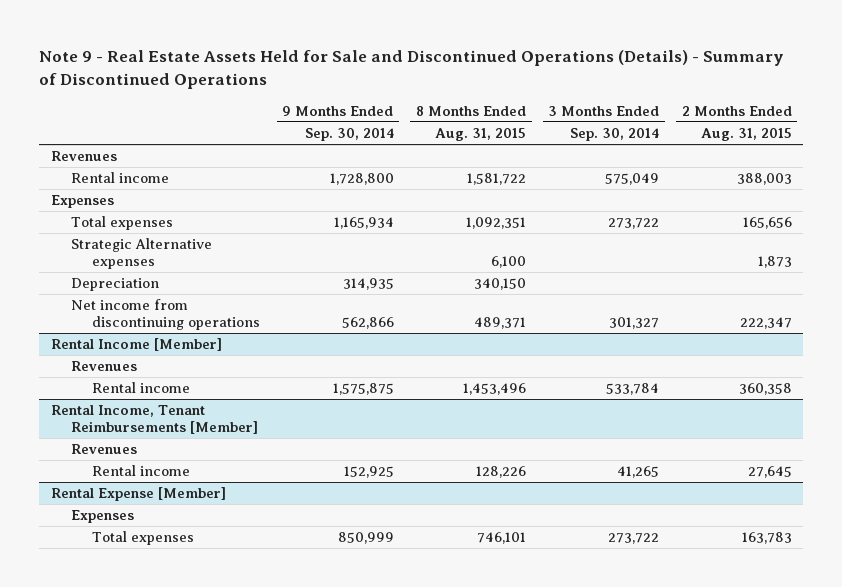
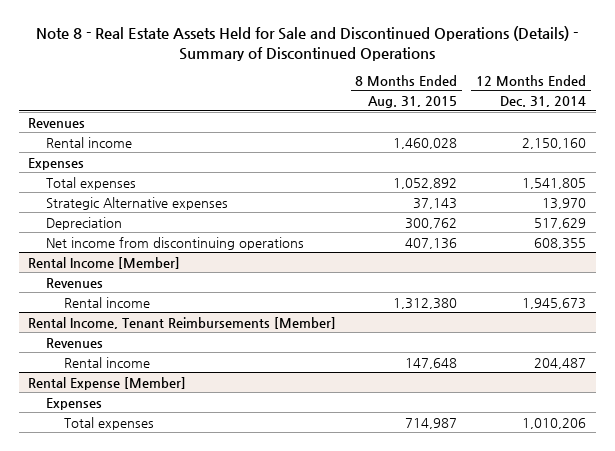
- Note 9 - Real Estate Assets Held for Sale and Discontinued Operations (Details) - Summary of Discontinued Operations
+ Note 8 - Real Estate Assets Held for Sale and Discontinued Operations (Details) - Summary of Discontinued Operations
- | 9 Months Ended Sep. 30, 2014 | 8 Months Ended Aug. 31, 2015 | 3 Months Ended Sep. 30, 2014 | 2 Months Ended Aug. 31, 2015
+ | 8 Months Ended Aug. 31, 2015 | 12 Months Ended Dec. 31, 2014
- Rental income | 1,728,800 | 1,581,722 | 575,049 | 388,003
+ Rental income | 1,460,028 | 2,150,160
- Total expenses | 1,165,934 | 1,092,351 | 273,722 | 165,656
- Strategic Alternative expenses | | 6,100 | | 1,873
- Depreciation | 314,935 | 340,150 | |
- Net income from discontinuing operations | 562,866 | 489,371 | 301,327 | 222,347
+ Total expenses | 1,052,892 | 1,541,805
+ Strategic Alternative expenses | 37,143 | 13,970
+ Depreciation | 300,762 | 517,629
+ Net income from discontinuing operations | 407,136 | 608,355
@ Rental Income [Member]
- Rental income | 1,575,875 | 1,453,496 | 533,784 | 360,358
+ Rental income | 1,312,380 | 1,945,673
@ Rental Income, Tenant Reimbursements [Member]
- Rental income | 152,925 | 128,226 | 41,265 | 27,645
+ Rental income | 147,648 | 204,487
@ Rental Expense [Member]
- Total expenses | 850,999 | 746,101 | 273,722 | 163,783
+ Total expenses | 714,987 | 1,010,206

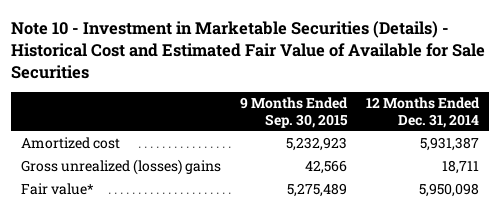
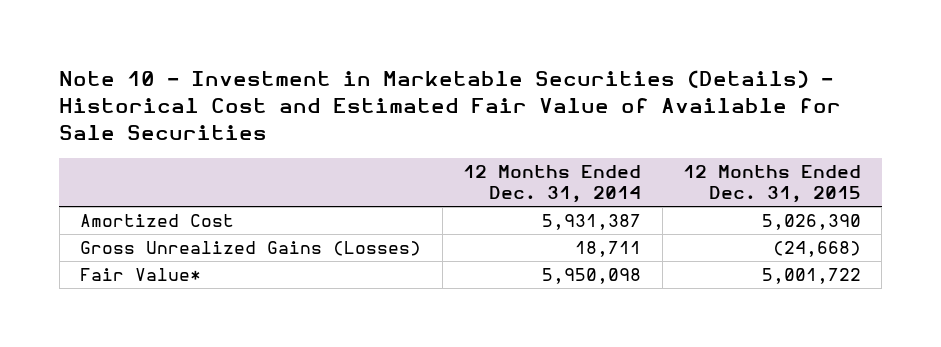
- | 9 Months Ended Sep. 30, 2015 | 12 Months Ended Dec. 31, 2014
+ | 12 Months Ended Dec. 31, 2014 | 12 Months Ended Dec. 31, 2015
- Amortized cost | 5,232,923 | 5,931,387
- Gross unrealized (losses) gains | 42,566 | 18,711
- Fair value* | 5,275,489 | 5,950,098
+ Amortized Cost | 5,931,387 | 5,026,390
+ Gross Unrealized Gains (Losses) | 18,711 | (24,668)
+ Fair Value* | 5,950,098 | 5,001,722

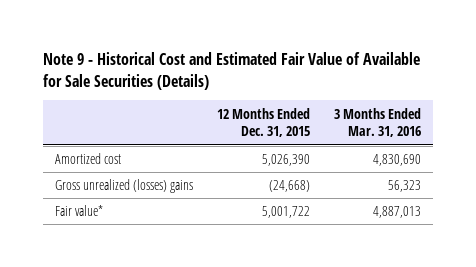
- Note 10 - Investment in Marketable Securities (Details) - Historical Cost and Estimated Fair Value of Available for Sale Securities
+ Note 9 - Historical Cost and Estimated Fair Value of Available for Sale Securities (Details)
- | 12 Months Ended Dec. 31, 2014 | 12 Months Ended Dec. 31, 2015
+ | 12 Months Ended Dec. 31, 2015 | 3 Months Ended Mar. 31, 2016
- Amortized Cost | 5,931,387 | 5,026,390
- Gross Unrealized Gains (Losses) | 18,711 | (24,668)
- Fair Value* | 5,950,098 | 5,001,722
+ Amortized cost | 5,026,390 | 4,830,690
+ Gross unrealized (losses) gains | (24,668) | 56,323
+ Fair value* | 5,001,722 | 4,887,013

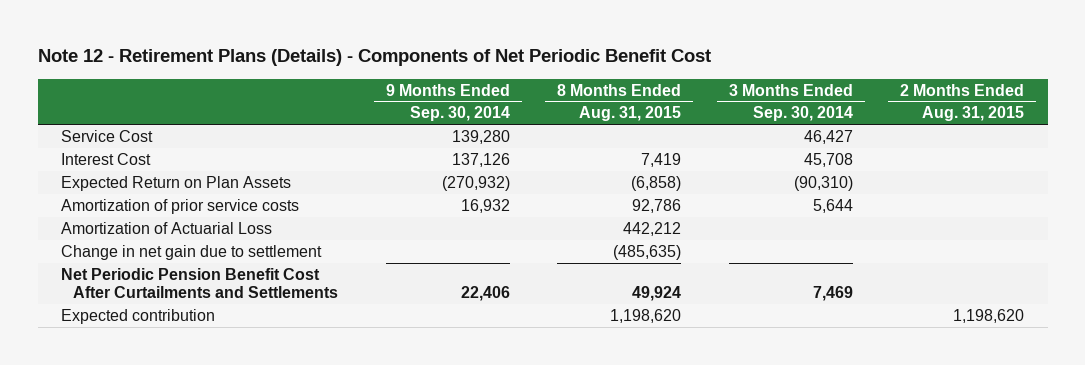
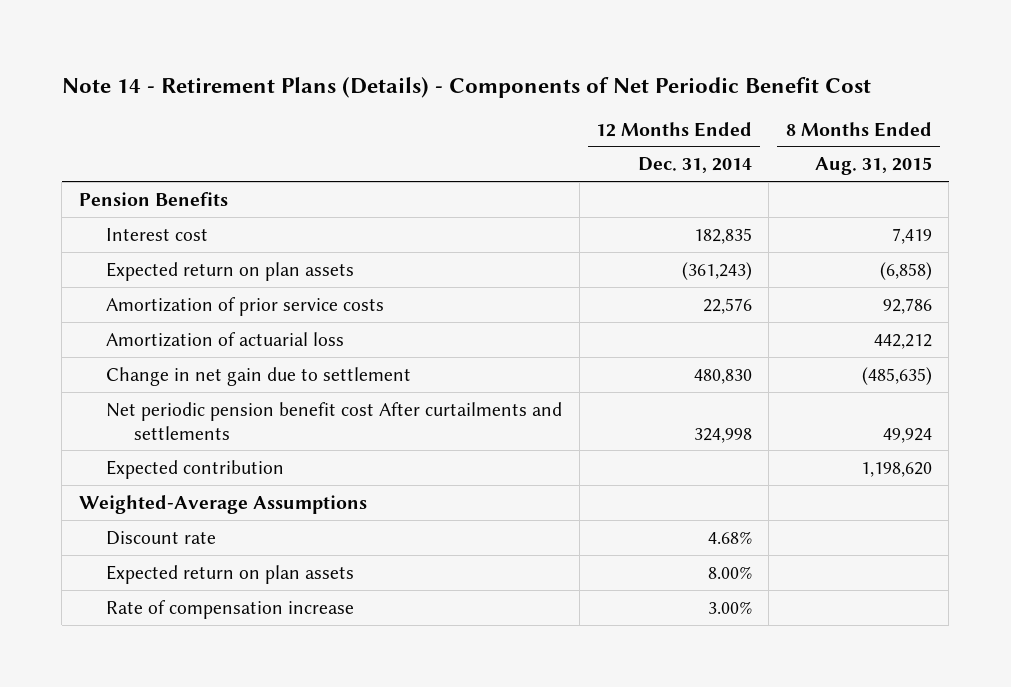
- Note 12 - Retirement Plans (Details) - Components of Net Periodic Benefit Cost
+ Note 14 - Retirement Plans (Details) - Components of Net Periodic Benefit Cost
- | 9 Months Ended Sep. 30, 2014 | 8 Months Ended Aug. 31, 2015 | 3 Months Ended Sep. 30, 2014 | 2 Months Ended Aug. 31, 2015
+ | 12 Months Ended Dec. 31, 2014 | 8 Months Ended Aug. 31, 2015
- Service Cost | 139,280 | | 46,427 |
- Interest Cost | 137,126 | 7,419 | 45,708 |
- Expected Return on Plan Assets | (270,932) | (6,858) | (90,310) |
+ Pension Benefits
+ Interest cost | 182,835 | 7,419
+ Expected return on plan assets | (361,243) | (6,858)
- Amortization of Actuarial Loss | | 442,212 | |
+ Amortization of actuarial loss | | 442,212
- Net Periodic Pension Benefit Cost After Curtailments and Settlements | 22,406 | 49,924 | 7,469 |
+ Net periodic pension benefit cost After curtailments and settlements | 324,998 | 49,924
+ Weighted-Average Assumptions
+ Discount rate | 4.68% |
+ Expected return on plan assets | 8.00% |
+ Rate of compensation increase | 3.00% |

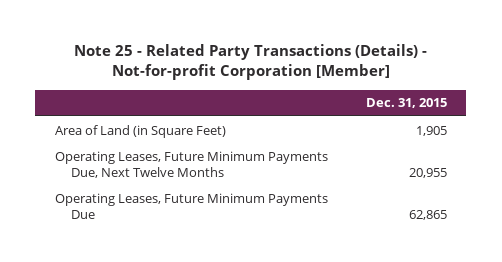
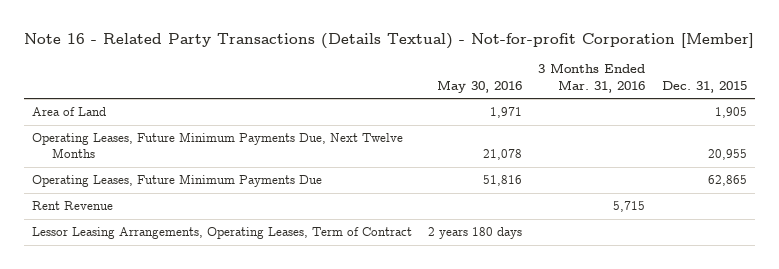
- Note 25 - Related Party Transactions (Details) - Not-for-profit Corporation [Member]
+ Note 16 - Related Party Transactions (Details Textual) - Not-for-profit Corporation [Member]
- | Dec. 31, 2015
+ | May 30, 2016 | 3 Months Ended Mar. 31, 2016 | Dec. 31, 2015
- Area of Land (in Square Feet) | 1,905
+ Area of Land | 1,971 | | 1,905
+ Rent Revenue | | 5,715 |
+ Lessor Leasing Arrangements, Operating Leases, Term of Contract | 2 years 180 days | |

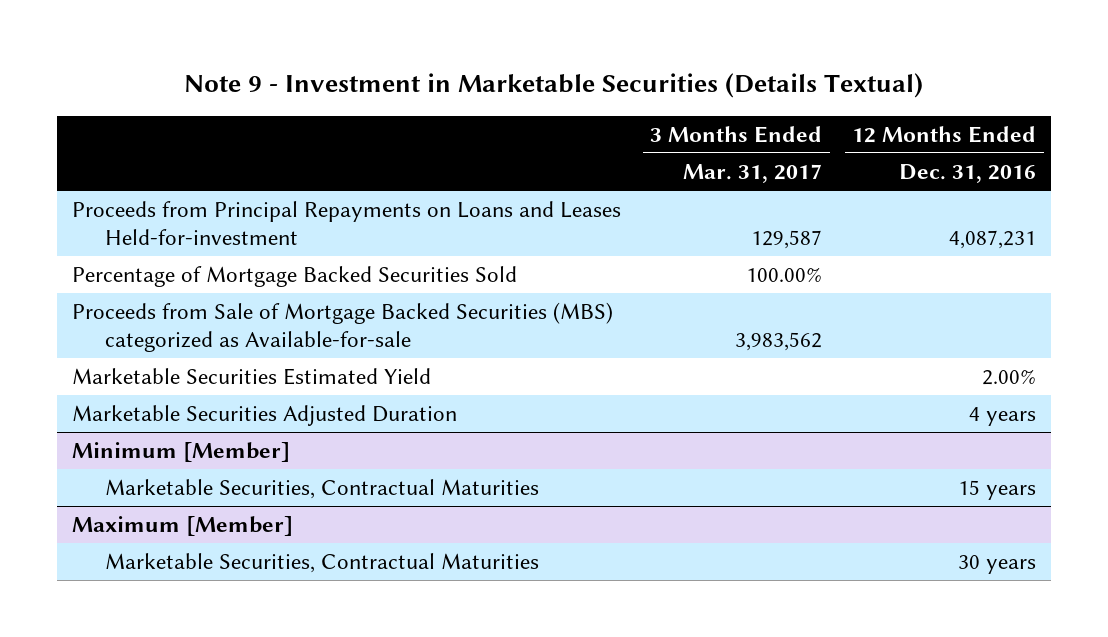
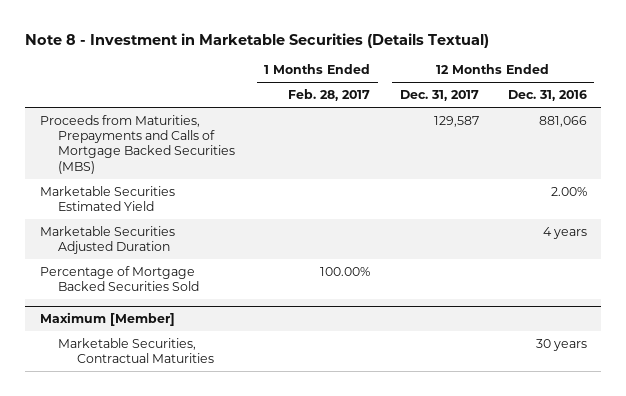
- Note 9 - Investment in Marketable Securities (Details Textual)
+ Note 8 - Investment in Marketable Securities (Details Textual)
- | 3 Months Ended Mar. 31, 2017 | 12 Months Ended Dec. 31, 2016
+ | 1 Months Ended Feb. 28, 2017 | 12 Months Ended Dec. 31, 2017 | 12 Months Ended Dec. 31, 2016
- Proceeds from Principal Repayments on Loans and Leases Held-for-investment | 129,587 | 4,087,231
- Proceeds from Sale of Mortgage Backed Securities (MBS) categorized as Available-for-sale | 3,983,562 |
+ Proceeds from Maturities, Prepayments and Calls of Mortgage Backed Securities (MBS) | | 129,587 | 881,066
- Minimum [Member]
- Marketable Securities, Contractual Maturities | | 15 years
moved down: Percentage of Mortgage Backed Securities Sold | 100.00% | |

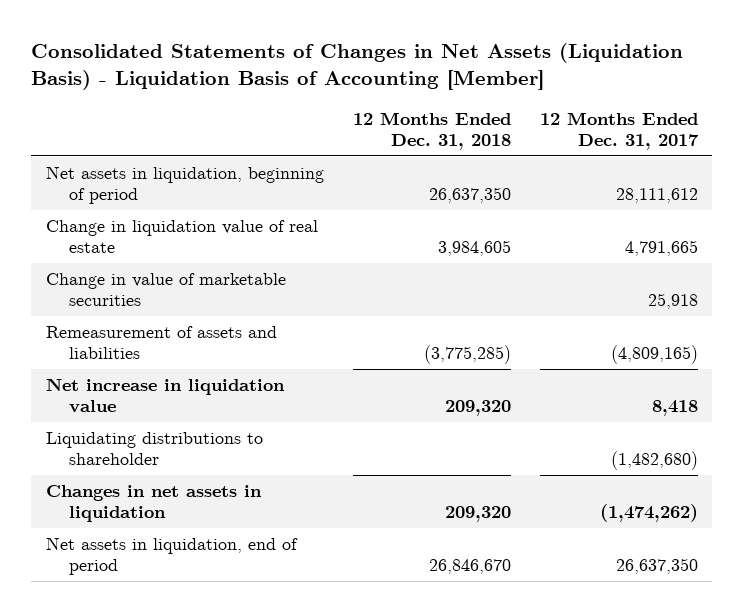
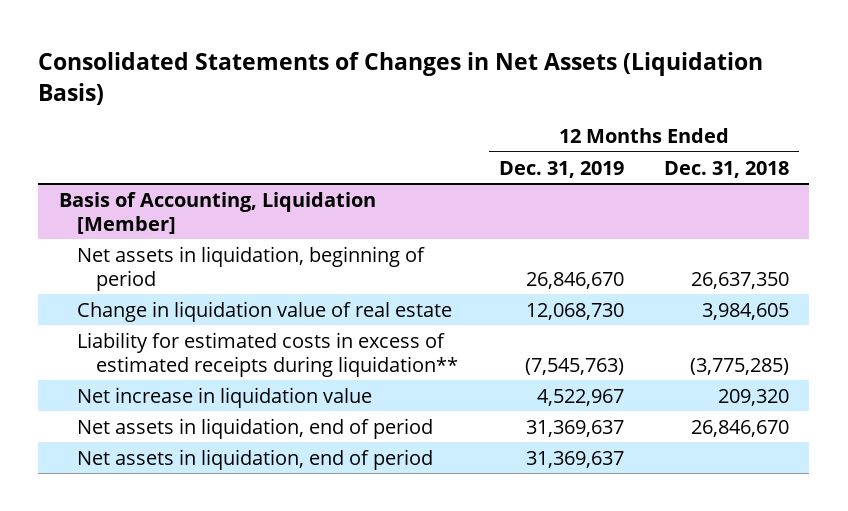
- Consolidated Statements of Changes in Net Assets (Liquidation Basis) - Liquidation Basis of Accounting [Member]
+ Consolidated Statements of Changes in Net Assets (Liquidation Basis)
- | 12 Months Ended Dec. 31, 2018 | 12 Months Ended Dec. 31, 2017
+ | 12 Months Ended Dec. 31, 2019 | 12 Months Ended Dec. 31, 2018
+ Basis of Accounting, Liquidation [Member]
- Change in value of marketable securities | | 25,918
- Remeasurement of assets and liabilities | (3,775,285) | (4,809,165)
+ Liability for estimated costs in excess of estimated receipts during liquidation** | (7,545,763) | (3,775,285)
- Liquidating distributions to shareholder | | (1,482,680)
- Changes in net assets in liquidation | 209,320 | (1,474,262)
+ Net assets in liquidation, end of period | 31,369,637 |

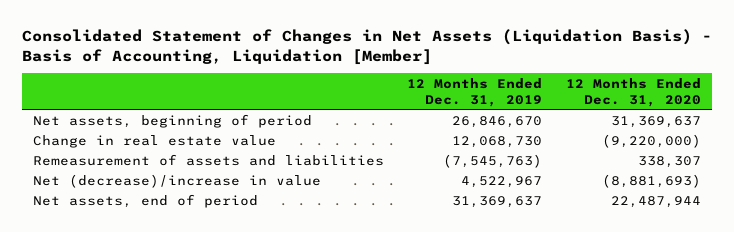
- Consolidated Statements of Changes in Net Assets (Liquidation Basis)
+ Consolidated Statement of Changes in Net Assets (Liquidation Basis) - Basis of Accounting, Liquidation [Member]
- | 12 Months Ended Dec. 31, 2019 | 12 Months Ended Dec. 31, 2018
+ | 12 Months Ended Dec. 31, 2019 | 12 Months Ended Dec. 31, 2020
- Basis of Accounting, Liquidation [Member]
- Net assets in liquidation, beginning of period | 26,846,670 | 26,637,350
- Change in liquidation value of real estate | 12,068,730 | 3,984,605
- Liability for estimated costs in excess of estimated receipts during liquidation** | (7,545,763) | (3,775,285)
- Net increase in liquidation value | 4,522,967 | 209,320
- Net assets in liquidation, end of period | 31,369,637 | 26,846,670
- Net assets in liquidation, end of period | 31,369,637 |
+ Net assets, beginning of period | 26,846,670 | 31,369,637
+ Change in real estate value | 12,068,730 | (9,220,000)
+ Remeasurement of assets and liabilities | (7,545,763) | 338,307
+ Net (decrease)/increase in value | 4,522,967 | (8,881,693)
+ Net assets, end of period | 31,369,637 | 22,487,944

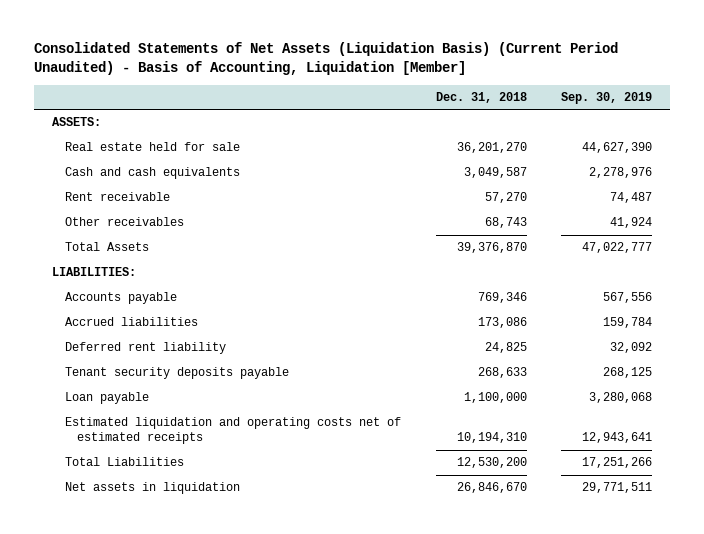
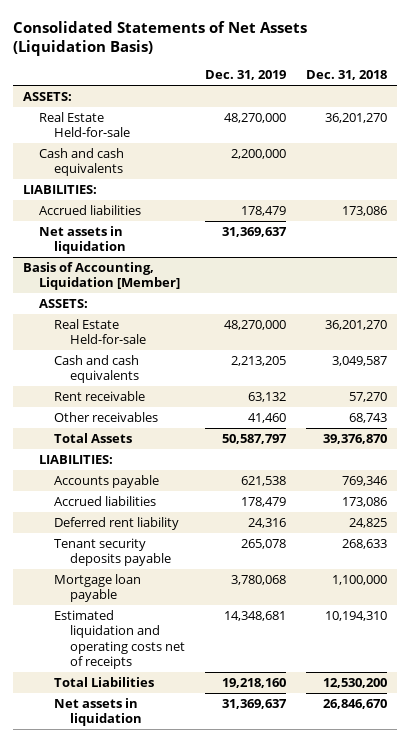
- Consolidated Statements of Net Assets (Liquidation Basis) (Current Period Unaudited) - Basis of Accounting, Liquidation [Member]
+ Consolidated Statements of Net Assets (Liquidation Basis)
- | Dec. 31, 2018 | Sep. 30, 2019
+ | Dec. 31, 2019 | Dec. 31, 2018
- Real estate held for sale | 36,201,270 | 44,627,390
+ Real Estate Held-for-sale | 48,270,000 | 36,201,270
+ Cash and cash equivalents | 2,200,000 |
+ LIABILITIES:
+ Accrued liabilities | 178,479 | 173,086
+ Net assets in liquidation | 31,369,637 |
+ Basis of Accounting, Liquidation [Member]
+ ASSETS:
+ Real Estate Held-for-sale | 48,270,000 | 36,201,270
- Loan payable | 1,100,000 | 3,280,068
- Estimated liquidation and operating costs net of estimated receipts | 10,194,310 | 12,943,641
+ Mortgage loan payable | 3,780,068 | 1,100,000
+ Estimated liquidation and operating costs net of receipts | 14,348,681 | 10,194,310

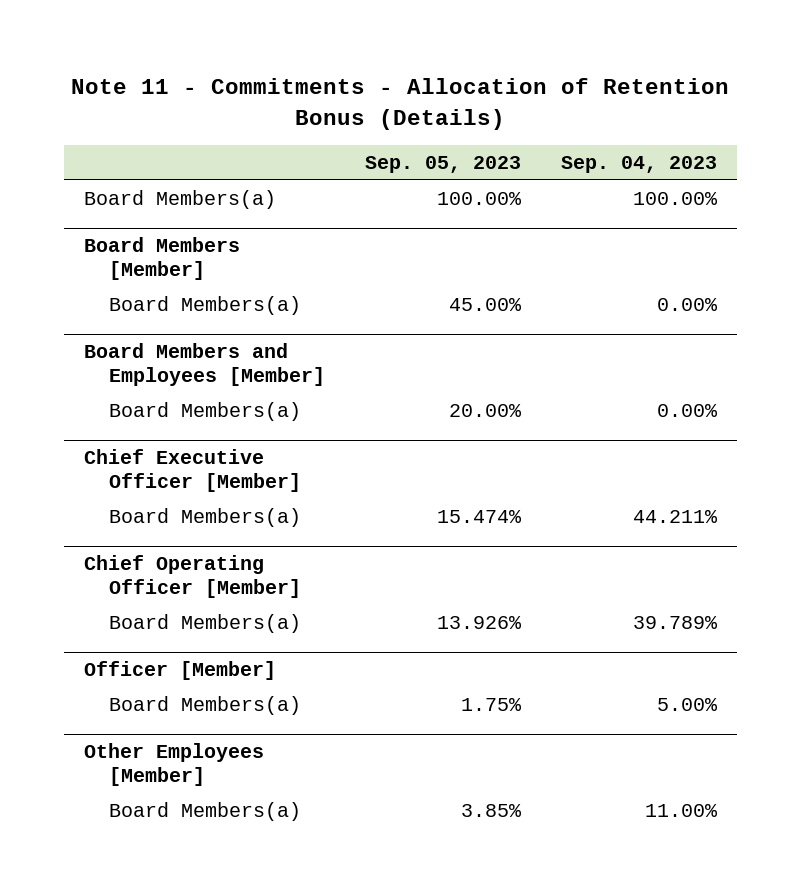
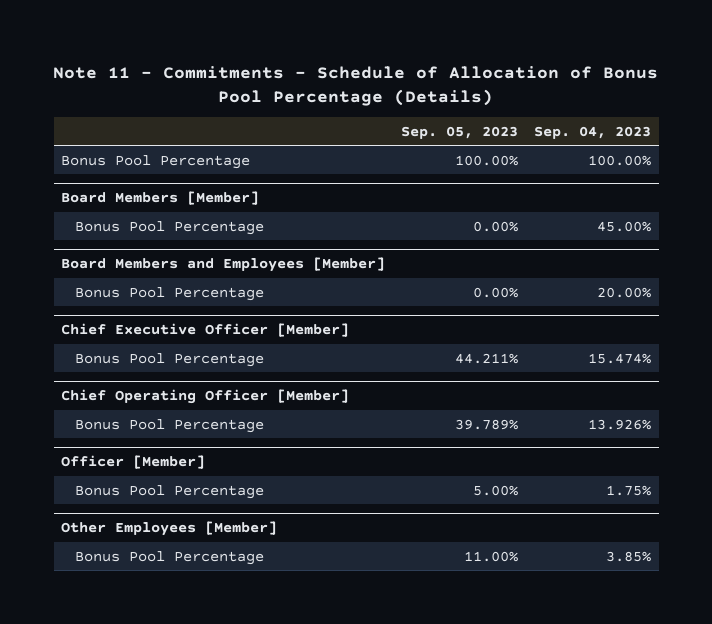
- Note 11 - Commitments - Allocation of Retention Bonus (Details)
+ Note 11 - Commitments - Schedule of Allocation of Bonus Pool Percentage (Details)
- Board Members(a) | 100.00% | 100.00%
+ Bonus Pool Percentage | 100.00% | 100.00%
@ Board Members [Member]
- Board Members(a) | 45.00% | 0.00%
+ Bonus Pool Percentage | 0.00% | 45.00%
@ Board Members and Employees [Member]
- Board Members(a) | 20.00% | 0.00%
+ Bonus Pool Percentage | 0.00% | 20.00%
@ Chief Executive Officer [Member]
- Board Members(a) | 15.474% | 44.211%
+ Bonus Pool Percentage | 44.211% | 15.474%
@ Chief Operating Officer [Member]
- Board Members(a) | 13.926% | 39.789%
+ Bonus Pool Percentage | 39.789% | 13.926%
@ Officer [Member]
- Board Members(a) | 1.75% | 5.00%
+ Bonus Pool Percentage | 5.00% | 1.75%
@ Other Employees [Member]
- Board Members(a) | 3.85% | 11.00%
+ Bonus Pool Percentage | 11.00% | 3.85%

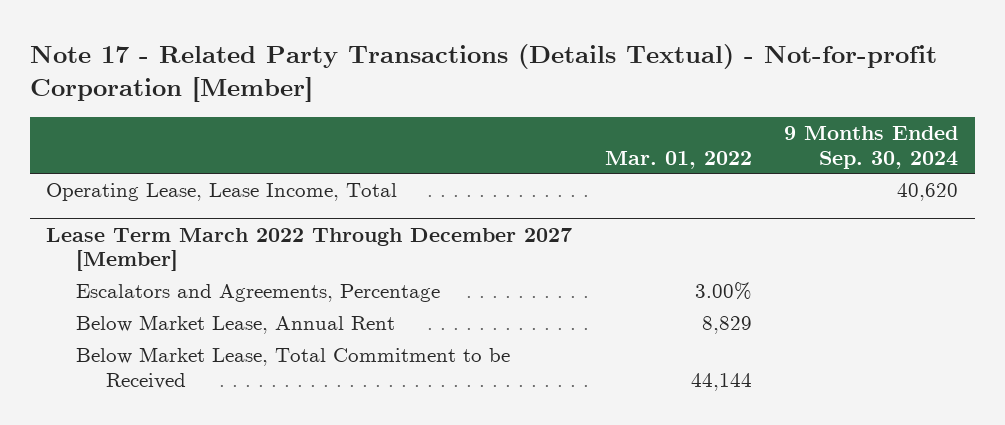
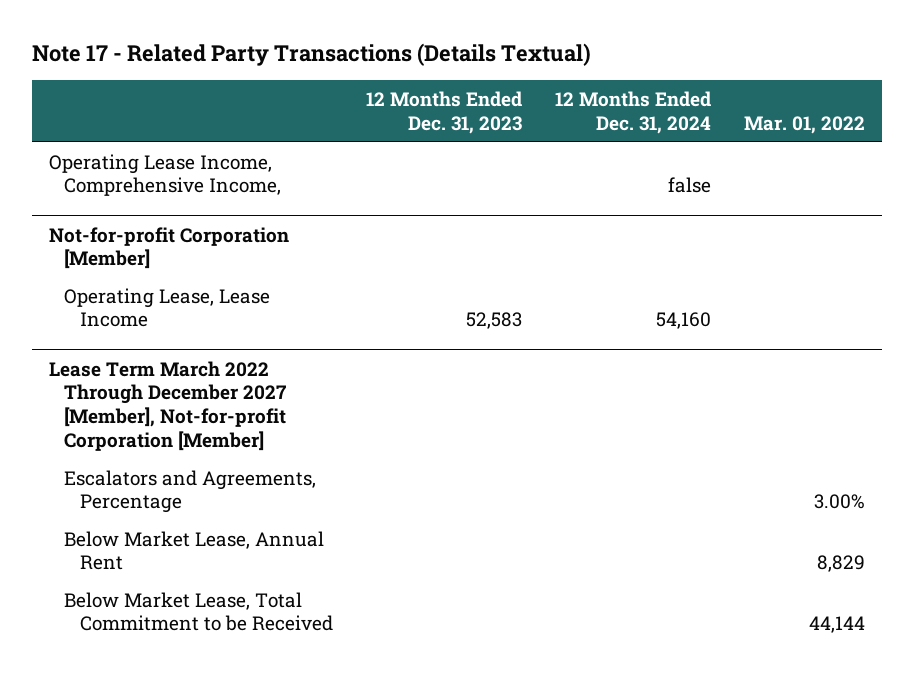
- Note 17 - Related Party Transactions (Details Textual) - Not-for-profit Corporation [Member]
+ Note 17 - Related Party Transactions (Details Textual)
- | Mar. 01, 2022 | 9 Months Ended Sep. 30, 2024
+ | 12 Months Ended Dec. 31, 2023 | 12 Months Ended Dec. 31, 2024 | Mar. 01, 2022
- Operating Lease, Lease Income, Total | | 40,620
- Lease Term March 2022 Through December 2027 [Member]
+ Operating Lease Income, Comprehensive Income, | | false |
+ Not-for-profit Corporation [Member]
+ Operating Lease, Lease Income | 52,583 | 54,160 |
+ Lease Term March 2022 Through December 2027 [Member], Not-for-profit Corporation [Member]

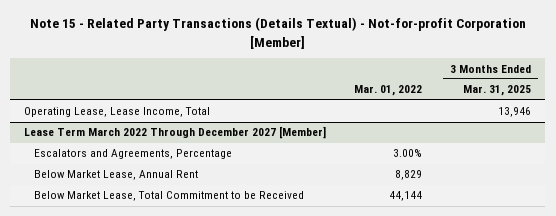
- Note 17 - Related Party Transactions (Details Textual)
+ Note 15 - Related Party Transactions (Details Textual) - Not-for-profit Corporation [Member]
- | 12 Months Ended Dec. 31, 2023 | 12 Months Ended Dec. 31, 2024 | Mar. 01, 2022
+ | Mar. 01, 2022 | 3 Months Ended Mar. 31, 2025
- Operating Lease Income, Comprehensive Income, | | false |
- Not-for-profit Corporation [Member]
- Operating Lease, Lease Income | 52,583 | 54,160 |
- Lease Term March 2022 Through December 2027 [Member], Not-for-profit Corporation [Member]
+ Operating Lease, Lease Income, Total | | 13,946
+ Lease Term March 2022 Through December 2027 [Member]

